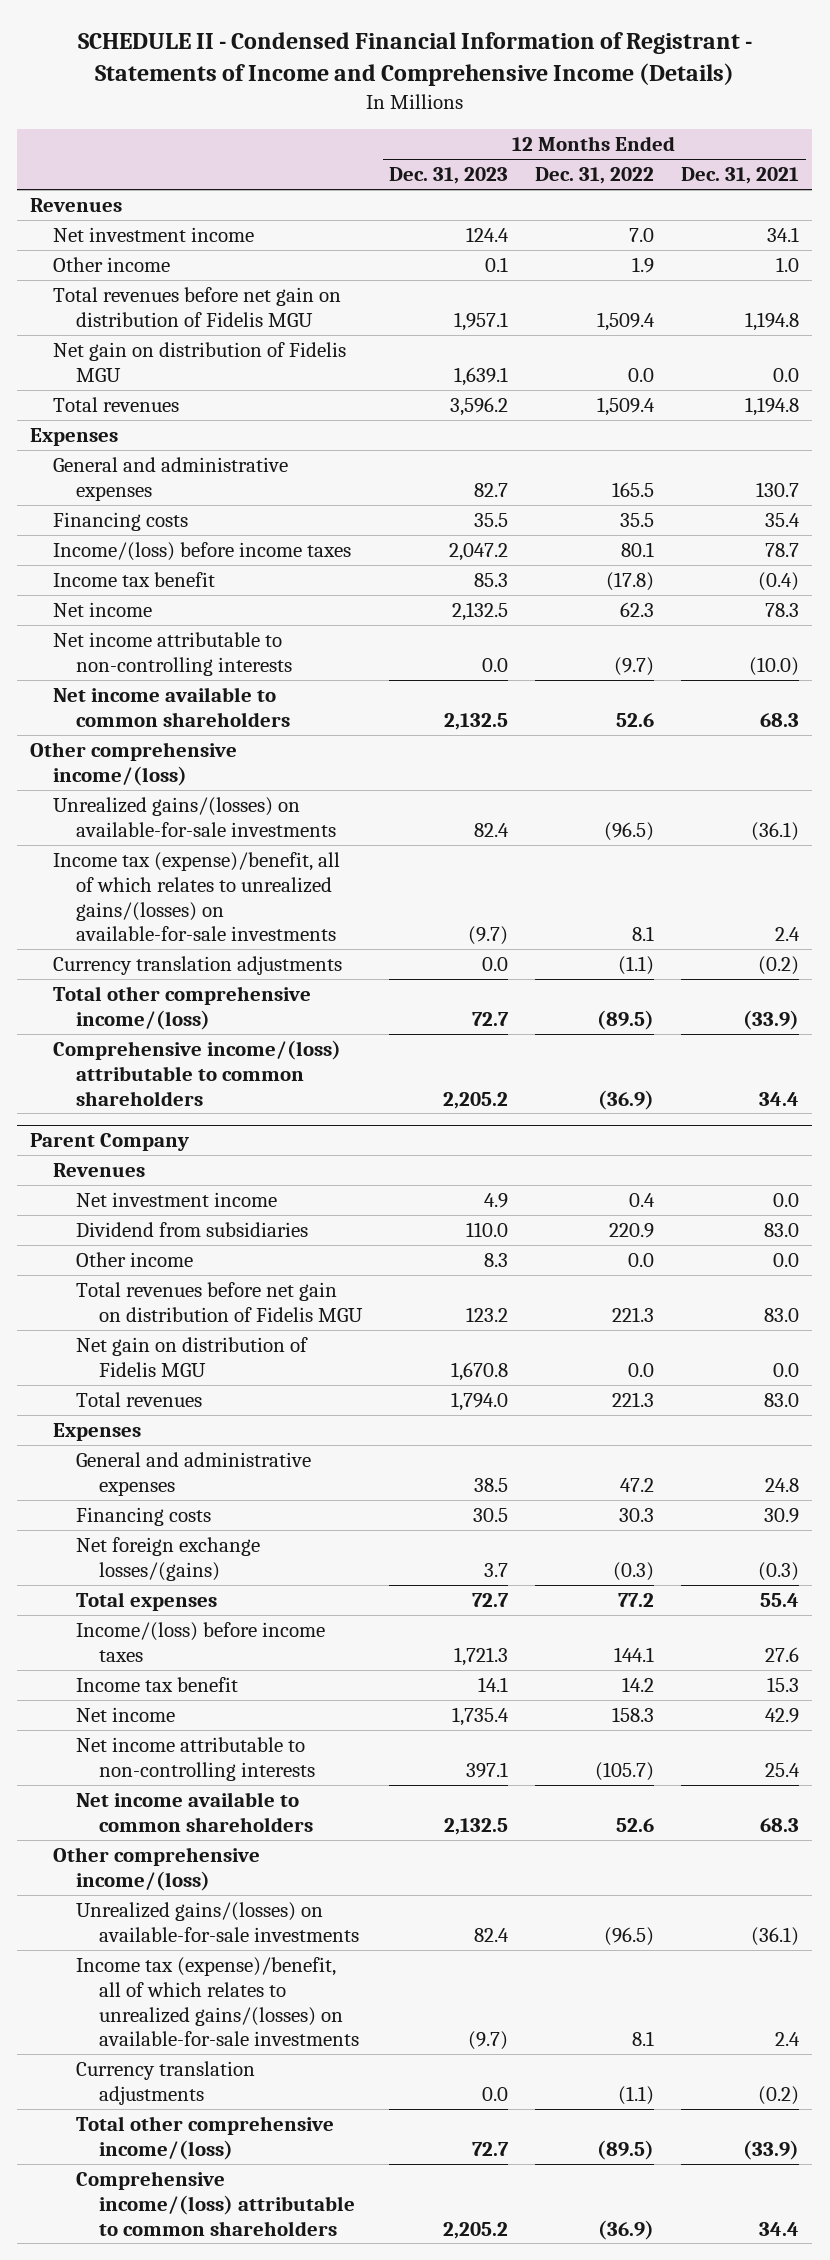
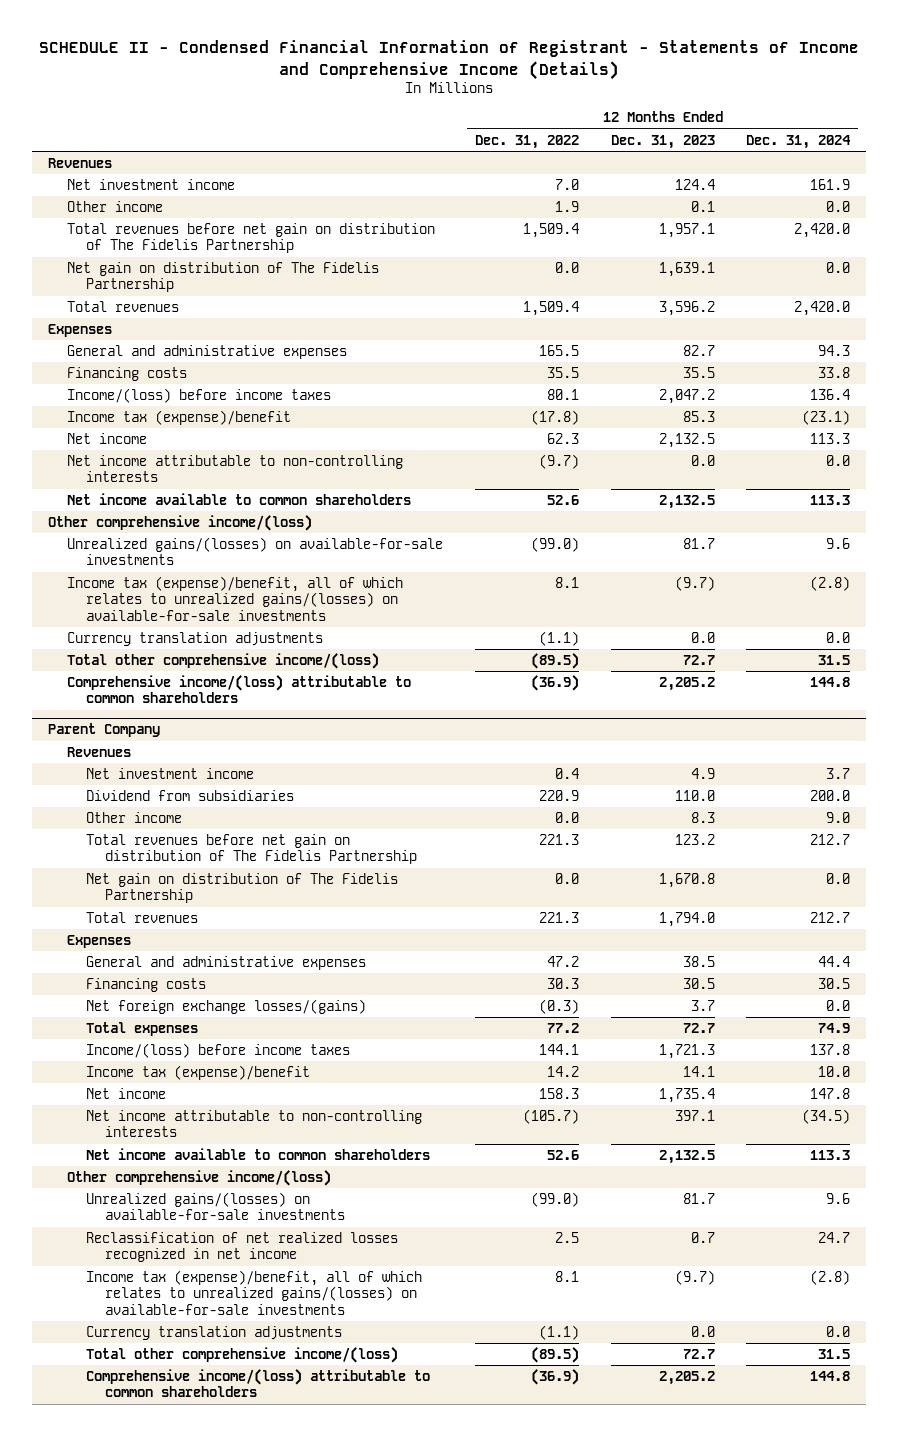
- | 12 Months Ended Dec. 31, 2023 | 12 Months Ended Dec. 31, 2022 | 12 Months Ended Dec. 31, 2021
+ | 12 Months Ended Dec. 31, 2022 | 12 Months Ended Dec. 31, 2023 | 12 Months Ended Dec. 31, 2024
- Total revenues before net gain on distribution of Fidelis MGU | 1,957.1 | 1,509.4 | 1,194.8
- Net gain on distribution of Fidelis MGU | 1,639.1 | 0.0 | 0.0
+ Total revenues before net gain on distribution of The Fidelis Partnership | 1,509.4 | 1,957.1 | 2,420.0
+ Net gain on distribution of The Fidelis Partnership | 0.0 | 1,639.1 | 0.0
- Income tax benefit | 85.3 | (17.8) | (0.4)
+ Income tax (expense)/benefit | (17.8) | 85.3 | (23.1)
- Unrealized gains/(losses) on available-for-sale investments | 82.4 | (96.5) | (36.1)
+ Unrealized gains/(losses) on available-for-sale investments | (99.0) | 81.7 | 9.6
@ Parent Company
- Total revenues before net gain on distribution of Fidelis MGU | 123.2 | 221.3 | 83.0
- Net gain on distribution of Fidelis MGU | 1,670.8 | 0.0 | 0.0
+ Total revenues before net gain on distribution of The Fidelis Partnership | 221.3 | 123.2 | 212.7
+ Net gain on distribution of The Fidelis Partnership | 0.0 | 1,670.8 | 0.0
- Income tax benefit | 14.1 | 14.2 | 15.3
+ Income tax (expense)/benefit | 14.2 | 14.1 | 10.0
- Unrealized gains/(losses) on available-for-sale investments | 82.4 | (96.5) | (36.1)
+ Unrealized gains/(losses) on available-for-sale investments | (99.0) | 81.7 | 9.6
+ Reclassification of net realized losses recognized in net income | 2.5 | 0.7 | 24.7

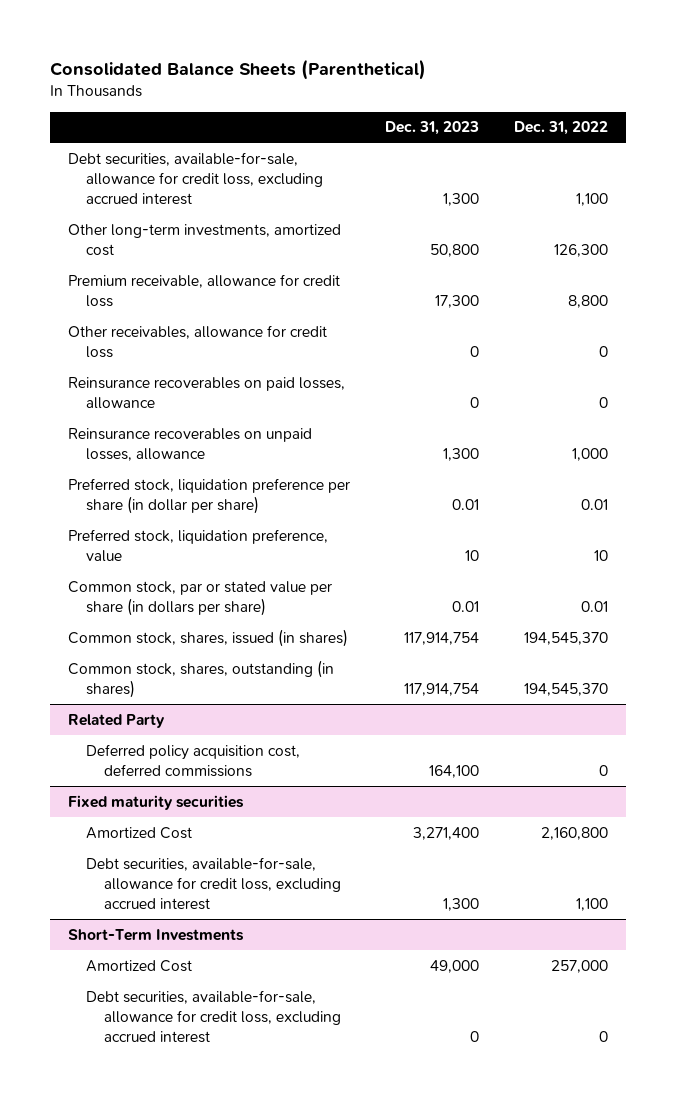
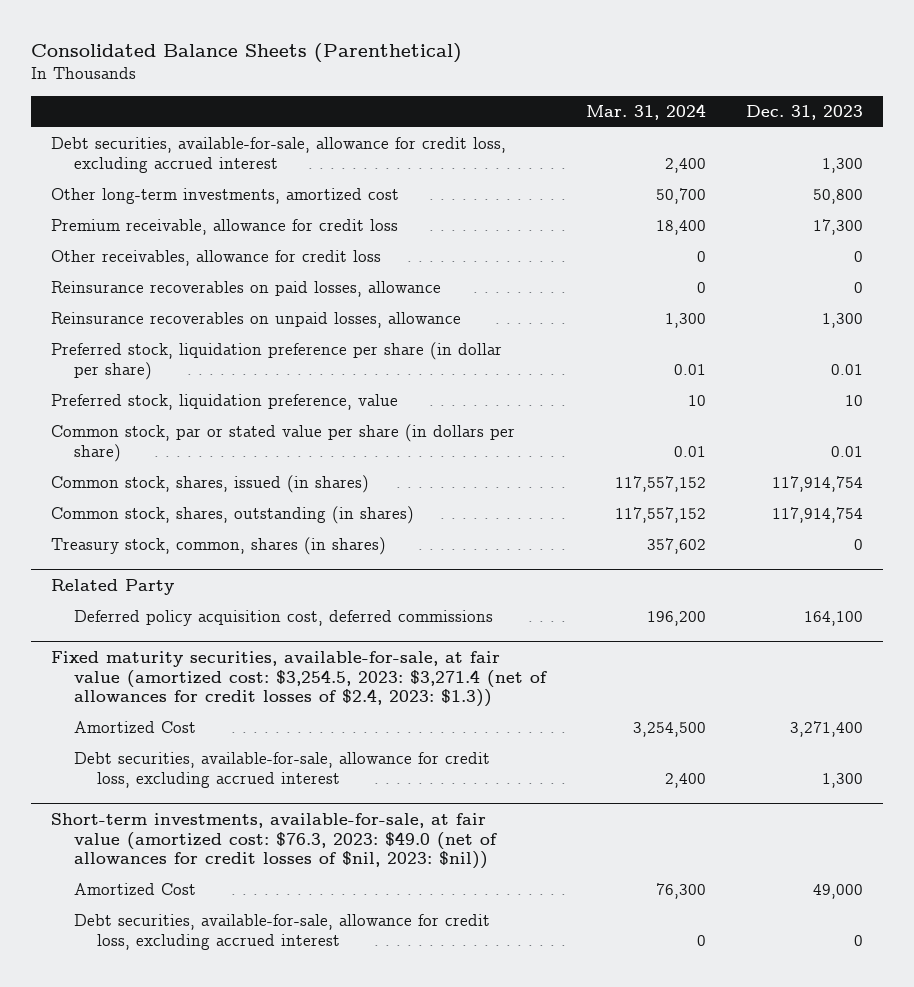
- | Dec. 31, 2023 | Dec. 31, 2022
+ | Mar. 31, 2024 | Dec. 31, 2023
+ Treasury stock, common, shares (in shares) | 357,602 | 0
- Fixed maturity securities
+ Fixed maturity securities, available-for-sale, at fair value (amortized cost: $3,254.5, 2023: $3,271.4 (net of allowances for credit losses of $2.4, 2023: $1.3))
- Short-Term Investments
+ Short-term investments, available-for-sale, at fair value (amortized cost: $76.3, 2023: $49.0 (net of allowances for credit losses of $nil, 2023: $nil))

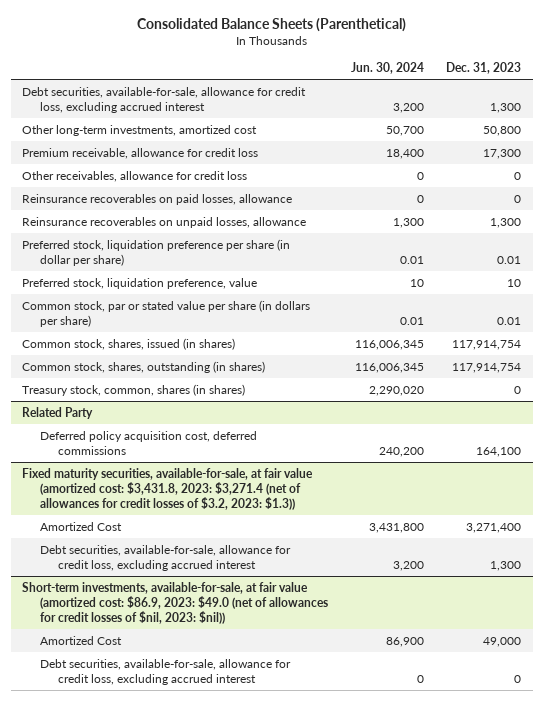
- | Mar. 31, 2024 | Dec. 31, 2023
+ | Jun. 30, 2024 | Dec. 31, 2023
- Fixed maturity securities, available-for-sale, at fair value (amortized cost: $3,254.5, 2023: $3,271.4 (net of allowances for credit losses of $2.4, 2023: $1.3))
+ Fixed maturity securities, available-for-sale, at fair value (amortized cost: $3,431.8, 2023: $3,271.4 (net of allowances for credit losses of $3.2, 2023: $1.3))
- Short-term investments, available-for-sale, at fair value (amortized cost: $76.3, 2023: $49.0 (net of allowances for credit losses of $nil, 2023: $nil))
+ Short-term investments, available-for-sale, at fair value (amortized cost: $86.9, 2023: $49.0 (net of allowances for credit losses of $nil, 2023: $nil))

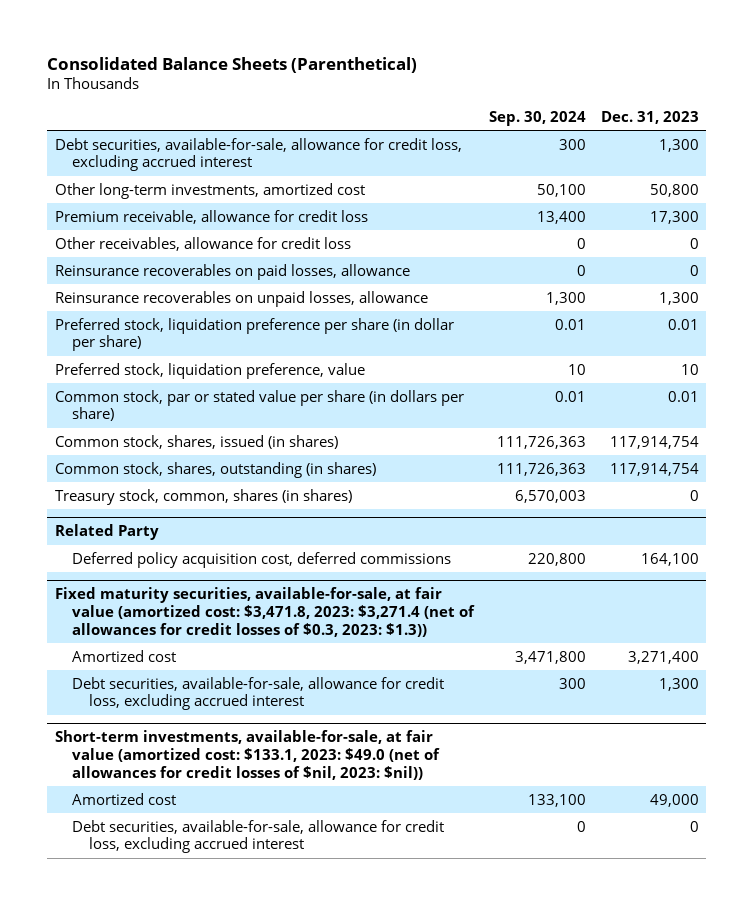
- | Jun. 30, 2024 | Dec. 31, 2023
+ | Sep. 30, 2024 | Dec. 31, 2023
- Fixed maturity securities, available-for-sale, at fair value (amortized cost: $3,431.8, 2023: $3,271.4 (net of allowances for credit losses of $3.2, 2023: $1.3))
- Amortized Cost | 3,431,800 | 3,271,400
+ Fixed maturity securities, available-for-sale, at fair value (amortized cost: $3,471.8, 2023: $3,271.4 (net of allowances for credit losses of $0.3, 2023: $1.3))
+ Amortized cost | 3,471,800 | 3,271,400
- Short-term investments, available-for-sale, at fair value (amortized cost: $86.9, 2023: $49.0 (net of allowances for credit losses of $nil, 2023: $nil))
- Amortized Cost | 86,900 | 49,000
+ Short-term investments, available-for-sale, at fair value (amortized cost: $133.1, 2023: $49.0 (net of allowances for credit losses of $nil, 2023: $nil))
+ Amortized cost | 133,100 | 49,000

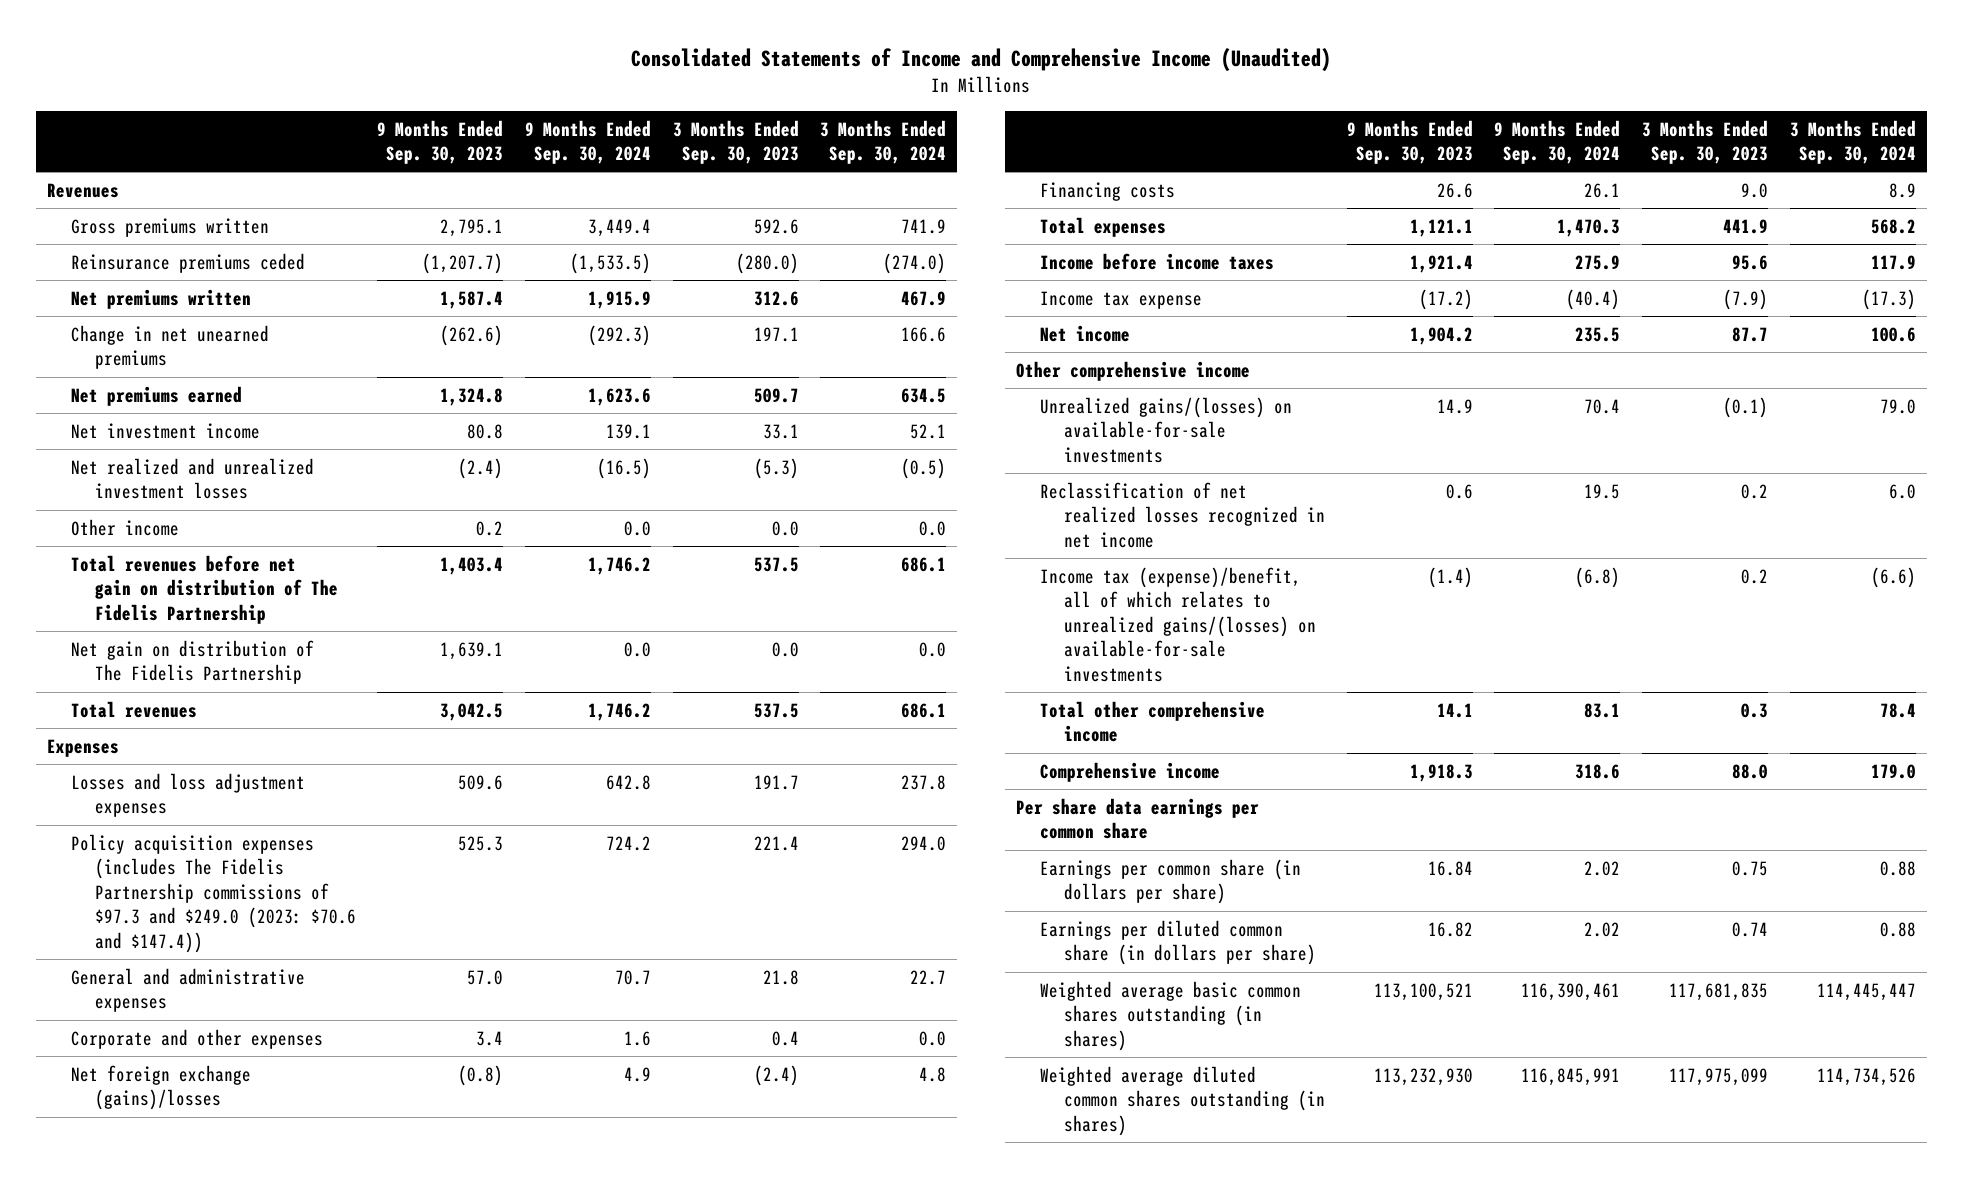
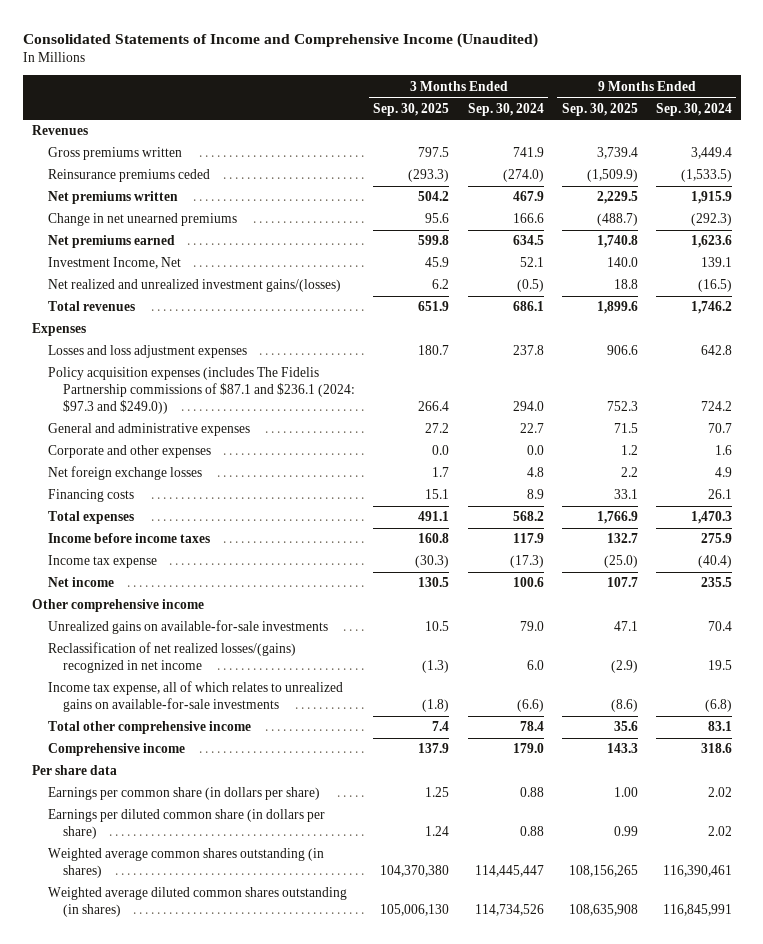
- | 9 Months Ended Sep. 30, 2023 | 9 Months Ended Sep. 30, 2024 | 3 Months Ended Sep. 30, 2023 | 3 Months Ended Sep. 30, 2024
+ | 3 Months Ended Sep. 30, 2025 | 3 Months Ended Sep. 30, 2024 | 9 Months Ended Sep. 30, 2025 | 9 Months Ended Sep. 30, 2024
- Net investment income | 80.8 | 139.1 | 33.1 | 52.1
- Net realized and unrealized investment losses | (2.4) | (16.5) | (5.3) | (0.5)
- Other income | 0.2 | 0.0 | 0.0 | 0.0
- Total revenues before net gain on distribution of The Fidelis Partnership | 1,403.4 | 1,746.2 | 537.5 | 686.1
- Net gain on distribution of The Fidelis Partnership | 1,639.1 | 0.0 | 0.0 | 0.0
+ Investment Income, Net | 45.9 | 52.1 | 140.0 | 139.1
+ Net realized and unrealized investment gains/(losses) | 6.2 | (0.5) | 18.8 | (16.5)
- Policy acquisition expenses (includes The Fidelis Partnership commissions of $97.3 and $249.0 (2023: $70.6 and $147.4)) | 525.3 | 724.2 | 221.4 | 294.0
+ Policy acquisition expenses (includes The Fidelis Partnership commissions of $87.1 and $236.1 (2024: $97.3 and $249.0)) | 266.4 | 294.0 | 752.3 | 724.2
- Net foreign exchange (gains)/losses | (0.8) | 4.9 | (2.4) | 4.8
+ Net foreign exchange losses | 1.7 | 4.8 | 2.2 | 4.9
- Unrealized gains/(losses) on available-for-sale investments | 14.9 | 70.4 | (0.1) | 79.0
- Reclassification of net realized losses recognized in net income | 0.6 | 19.5 | 0.2 | 6.0
- Income tax (expense)/benefit, all of which relates to unrealized gains/(losses) on available-for-sale investments | (1.4) | (6.8) | 0.2 | (6.6)
+ Unrealized gains on available-for-sale investments | 10.5 | 79.0 | 47.1 | 70.4
+ Reclassification of net realized losses/(gains) recognized in net income | (1.3) | 6.0 | (2.9) | 19.5
+ Income tax expense, all of which relates to unrealized gains on available-for-sale investments | (1.8) | (6.6) | (8.6) | (6.8)
- Per share data earnings per common share
+ Per share data
- Weighted average basic common shares outstanding (in shares) | 113,100,521 | 116,390,461 | 117,681,835 | 114,445,447
+ Weighted average common shares outstanding (in shares) | 104,370,380 | 114,445,447 | 108,156,265 | 116,390,461

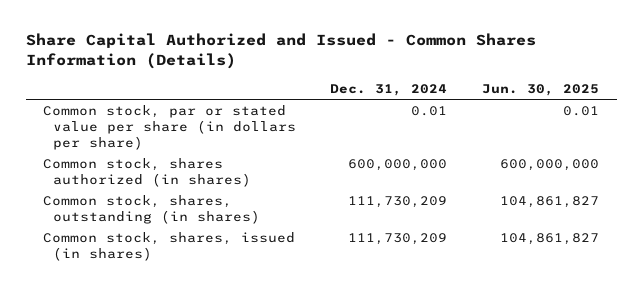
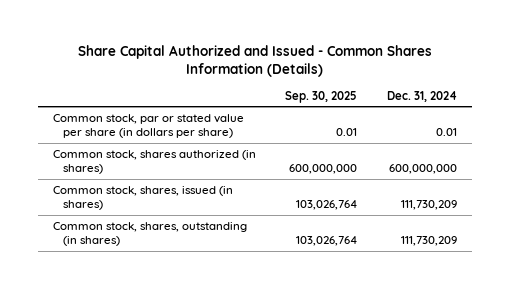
- | Dec. 31, 2024 | Jun. 30, 2025
+ | Sep. 30, 2025 | Dec. 31, 2024
moved down: Common stock, shares, outstanding (in shares) | 103,026,764 | 111,730,209

